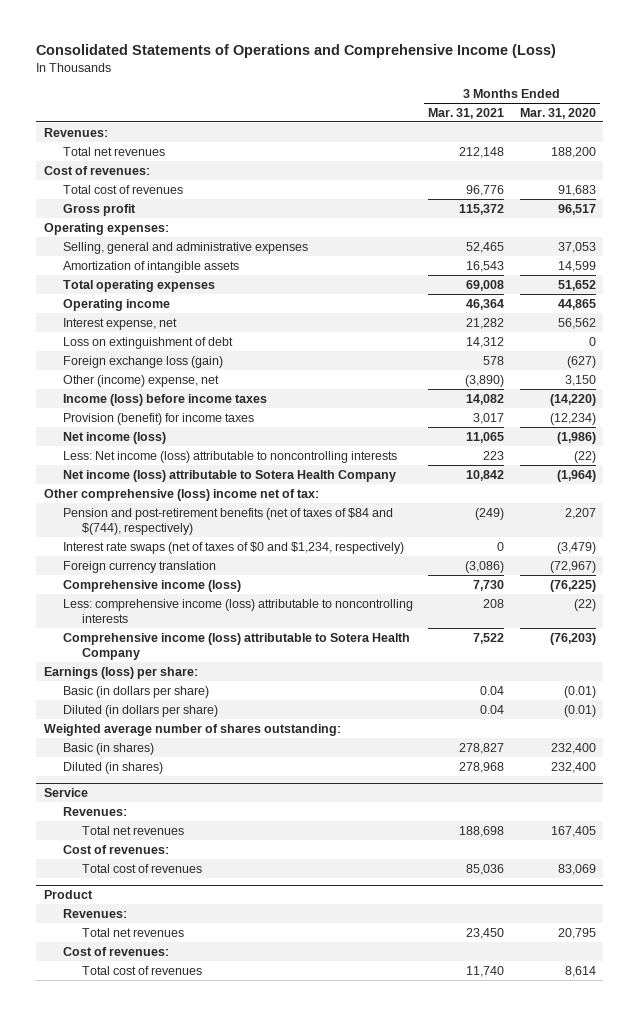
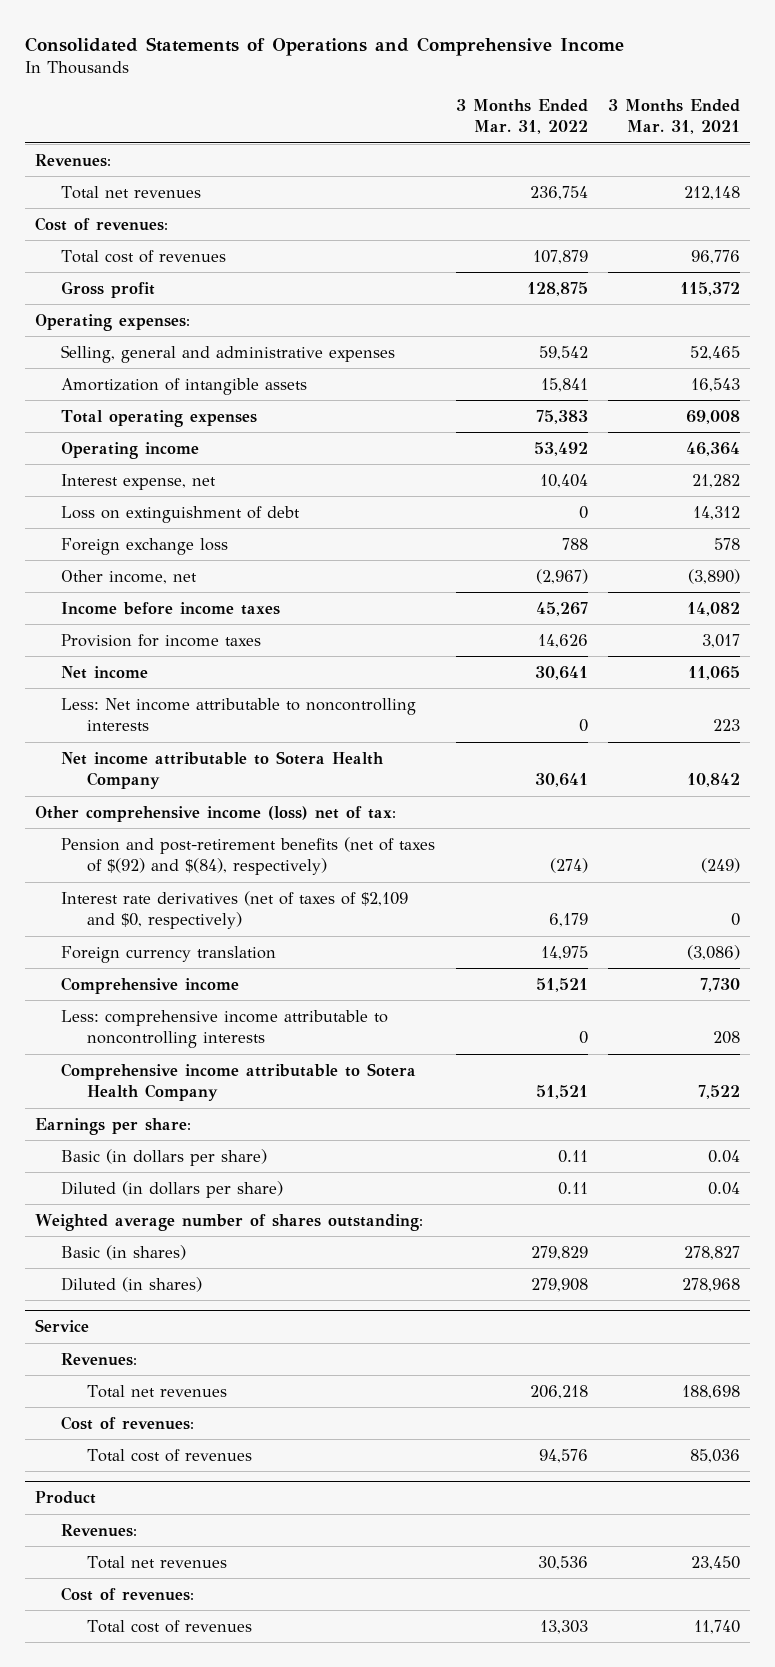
- Consolidated Statements of Operations and Comprehensive Income (Loss)
+ Consolidated Statements of Operations and Comprehensive Income
- | 3 Months Ended Mar. 31, 2021 | 3 Months Ended Mar. 31, 2020
+ | 3 Months Ended Mar. 31, 2022 | 3 Months Ended Mar. 31, 2021
- Foreign exchange loss (gain) | 578 | (627)
- Other (income) expense, net | (3,890) | 3,150
- Income (loss) before income taxes | 14,082 | (14,220)
- Provision (benefit) for income taxes | 3,017 | (12,234)
- Net income (loss) | 11,065 | (1,986)
- Less: Net income (loss) attributable to noncontrolling interests | 223 | (22)
- Net income (loss) attributable to Sotera Health Company | 10,842 | (1,964)
- Other comprehensive (loss) income net of tax:
- Pension and post-retirement benefits (net of taxes of $84 and $(744), respectively) | (249) | 2,207
- Interest rate swaps (net of taxes of $0 and $1,234, respectively) | 0 | (3,479)
+ Foreign exchange loss | 788 | 578
+ Other income, net | (2,967) | (3,890)
+ Income before income taxes | 45,267 | 14,082
+ Provision for income taxes | 14,626 | 3,017
+ Net income | 30,641 | 11,065
+ Less: Net income attributable to noncontrolling interests | 0 | 223
+ Net income attributable to Sotera Health Company | 30,641 | 10,842
+ Other comprehensive income (loss) net of tax:
+ Pension and post-retirement benefits (net of taxes of $(92) and $(84), respectively) | (274) | (249)
+ Interest rate derivatives (net of taxes of $2,109 and $0, respectively) | 6,179 | 0
- Comprehensive income (loss) | 7,730 | (76,225)
- Less: comprehensive income (loss) attributable to noncontrolling interests | 208 | (22)
- Comprehensive income (loss) attributable to Sotera Health Company | 7,522 | (76,203)
- Earnings (loss) per share:
+ Comprehensive income | 51,521 | 7,730
+ Less: comprehensive income attributable to noncontrolling interests | 0 | 208
+ Comprehensive income attributable to Sotera Health Company | 51,521 | 7,522
+ Earnings per share:

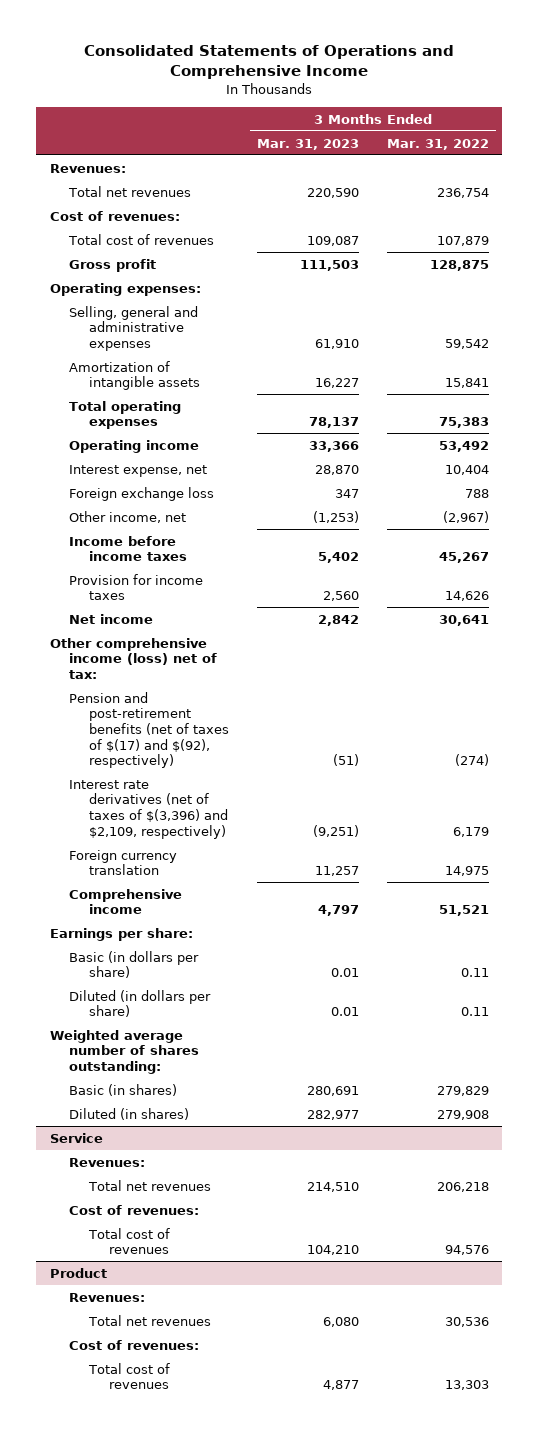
- | 3 Months Ended Mar. 31, 2022 | 3 Months Ended Mar. 31, 2021
+ | 3 Months Ended Mar. 31, 2023 | 3 Months Ended Mar. 31, 2022
- Loss on extinguishment of debt | 0 | 14,312
- Less: Net income attributable to noncontrolling interests | 0 | 223
- Net income attributable to Sotera Health Company | 30,641 | 10,842
- Pension and post-retirement benefits (net of taxes of $(92) and $(84), respectively) | (274) | (249)
- Interest rate derivatives (net of taxes of $2,109 and $0, respectively) | 6,179 | 0
+ Pension and post-retirement benefits (net of taxes of $(17) and $(92), respectively) | (51) | (274)
+ Interest rate derivatives (net of taxes of $(3,396) and $2,109, respectively) | (9,251) | 6,179
- Less: comprehensive income attributable to noncontrolling interests | 0 | 208
- Comprehensive income attributable to Sotera Health Company | 51,521 | 7,522

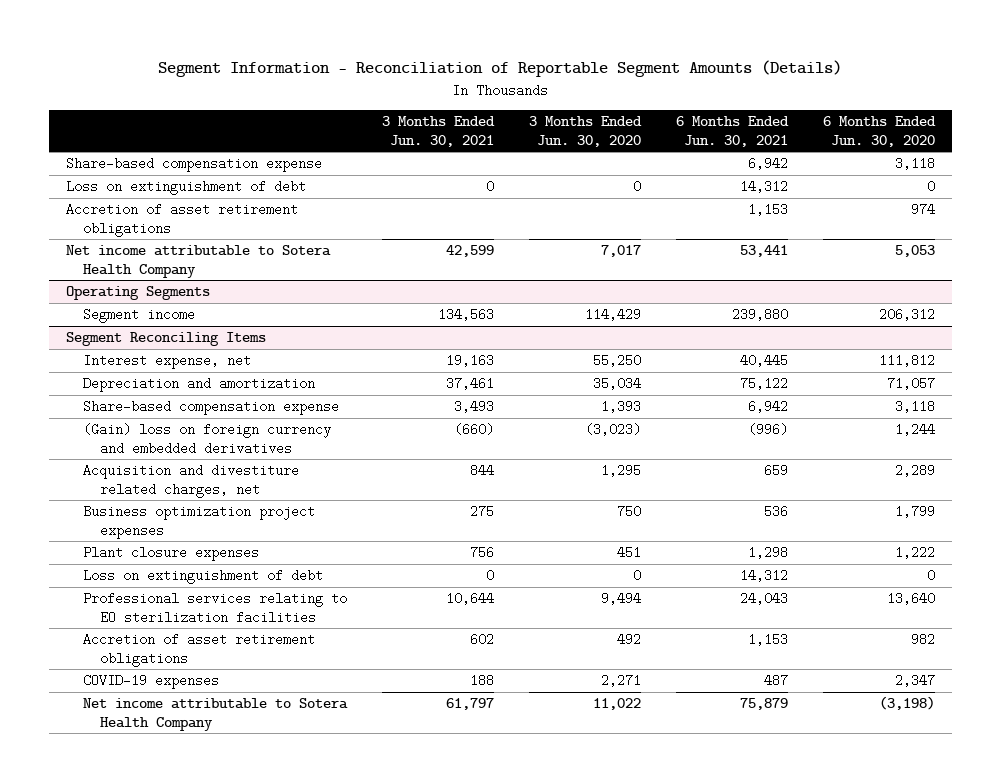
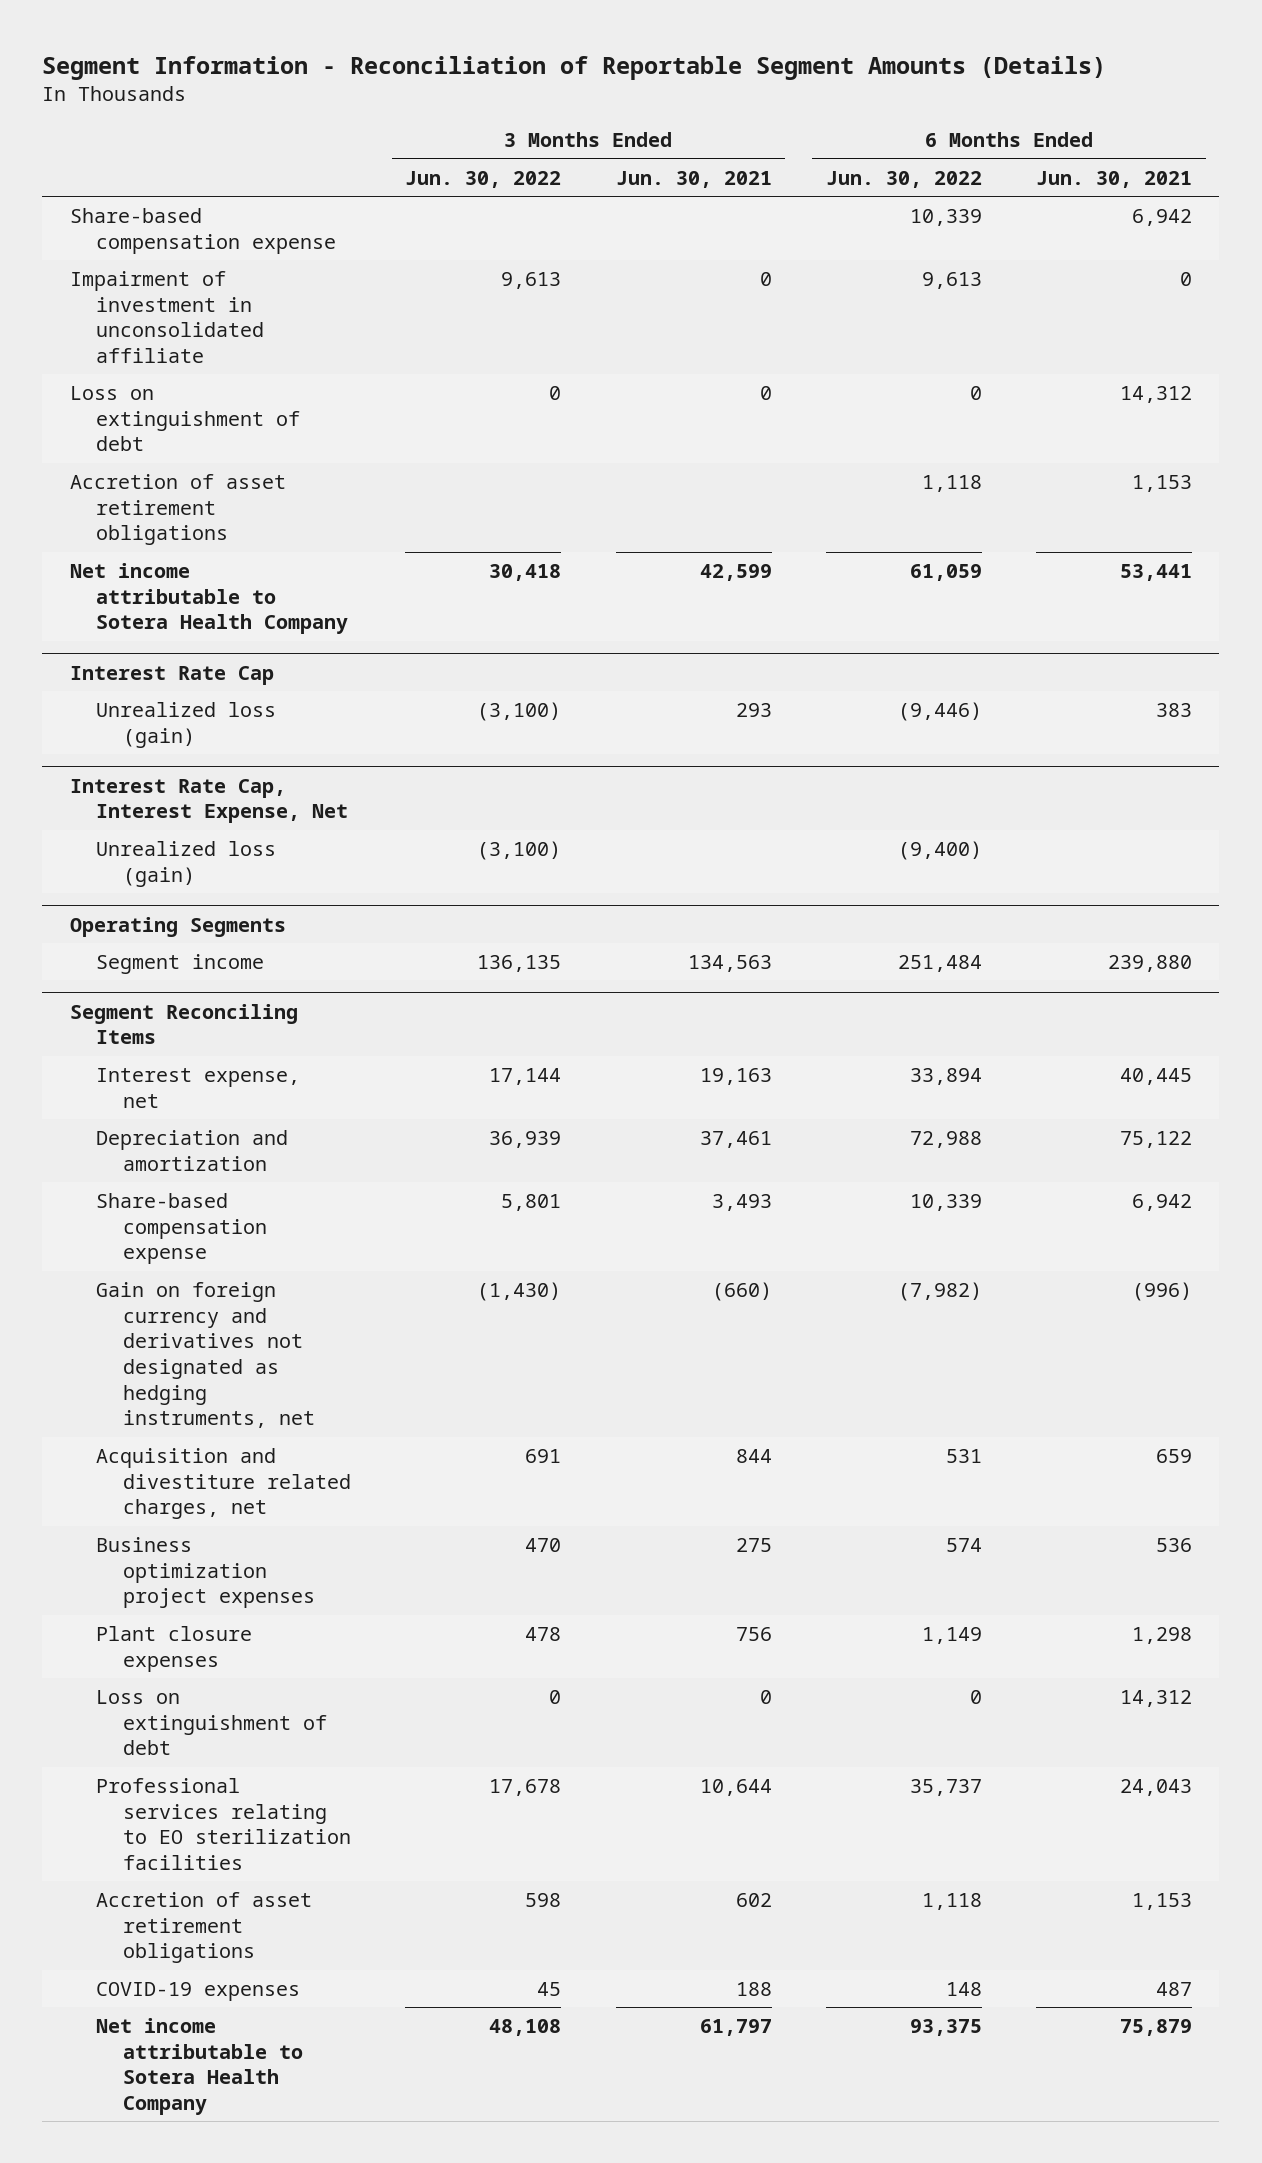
- | 3 Months Ended Jun. 30, 2021 | 3 Months Ended Jun. 30, 2020 | 6 Months Ended Jun. 30, 2021 | 6 Months Ended Jun. 30, 2020
+ | 3 Months Ended Jun. 30, 2022 | 3 Months Ended Jun. 30, 2021 | 6 Months Ended Jun. 30, 2022 | 6 Months Ended Jun. 30, 2021
+ Impairment of investment in unconsolidated affiliate | 9,613 | 0 | 9,613 | 0
+ Interest Rate Cap
+ Unrealized loss (gain) | (3,100) | 293 | (9,446) | 383
+ Interest Rate Cap, Interest Expense, Net
+ Unrealized loss (gain) | (3,100) | | (9,400) |
@ Segment Reconciling Items
- (Gain) loss on foreign currency and embedded derivatives | (660) | (3,023) | (996) | 1,244
+ Gain on foreign currency and derivatives not designated as hedging instruments, net | (1,430) | (660) | (7,982) | (996)

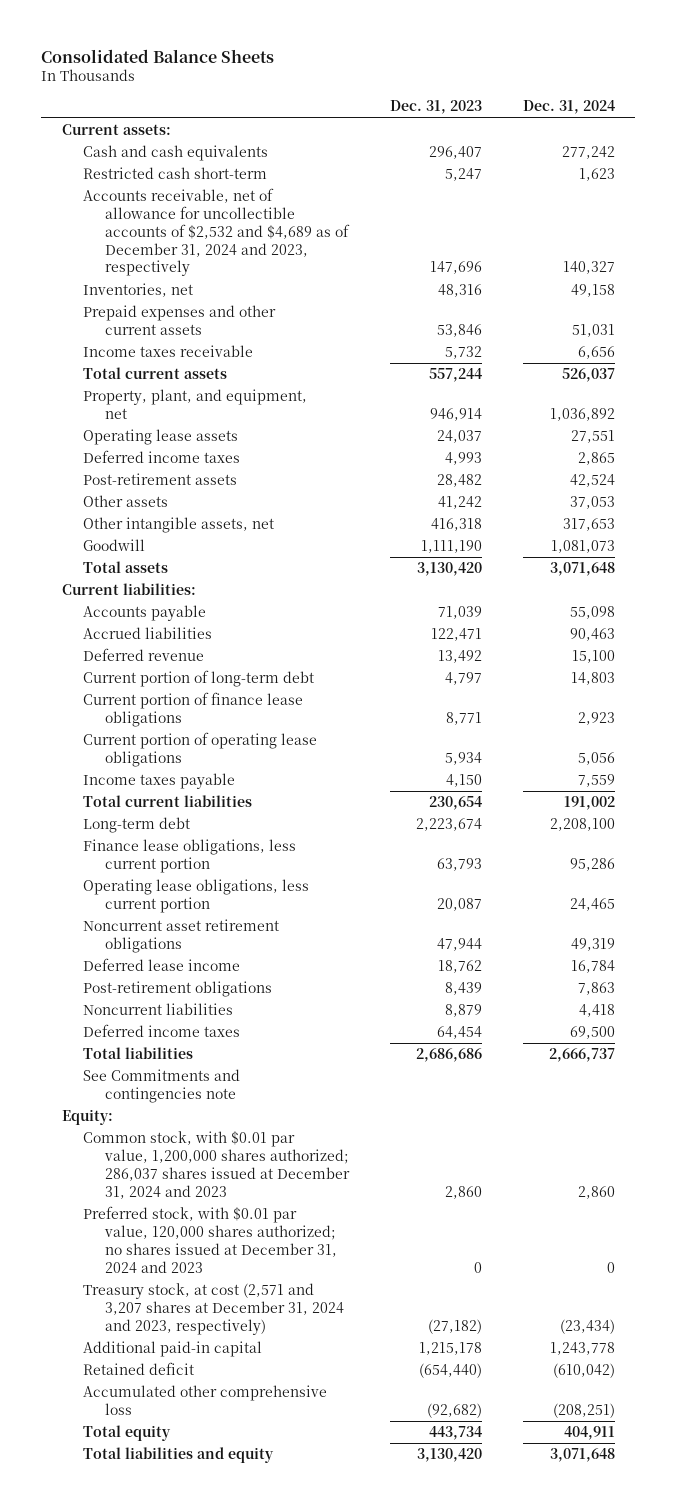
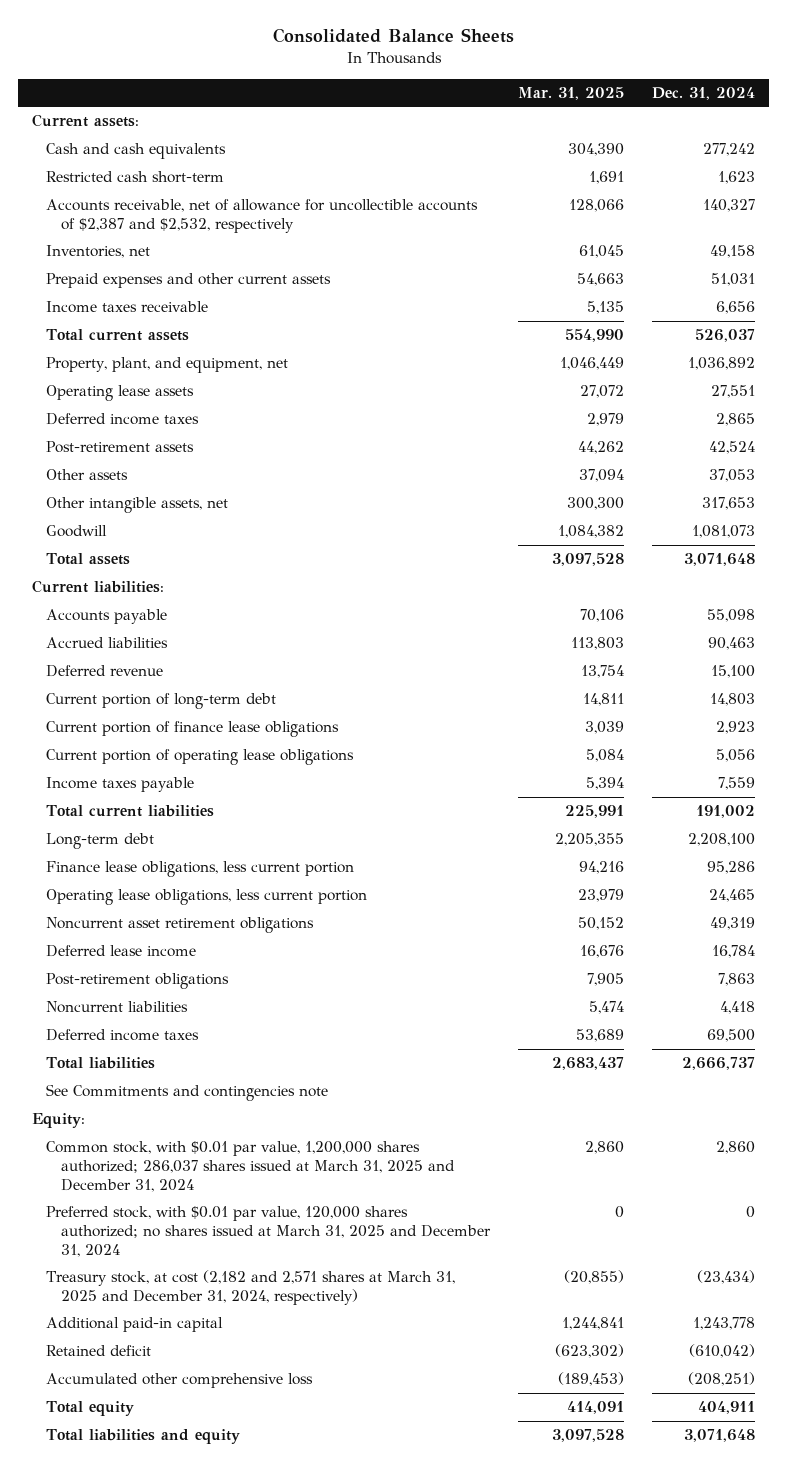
- | Dec. 31, 2023 | Dec. 31, 2024
+ | Mar. 31, 2025 | Dec. 31, 2024
- Accounts receivable, net of allowance for uncollectible accounts of $2,532 and $4,689 as of December 31, 2024 and 2023, respectively | 147,696 | 140,327
+ Accounts receivable, net of allowance for uncollectible accounts of $2,387 and $2,532, respectively | 128,066 | 140,327
- Common stock, with $0.01 par value, 1,200,000 shares authorized; 286,037 shares issued at December 31, 2024 and 2023 | 2,860 | 2,860
- Preferred stock, with $0.01 par value, 120,000 shares authorized; no shares issued at December 31, 2024 and 2023 | 0 | 0
- Treasury stock, at cost (2,571 and 3,207 shares at December 31, 2024 and 2023, respectively) | (27,182) | (23,434)
+ Common stock, with $0.01 par value, 1,200,000 shares authorized; 286,037 shares issued at March 31, 2025 and December 31, 2024 | 2,860 | 2,860
+ Preferred stock, with $0.01 par value, 120,000 shares authorized; no shares issued at March 31, 2025 and December 31, 2024 | 0 | 0
+ Treasury stock, at cost (2,182 and 2,571 shares at March 31, 2025 and December 31, 2024, respectively) | (20,855) | (23,434)

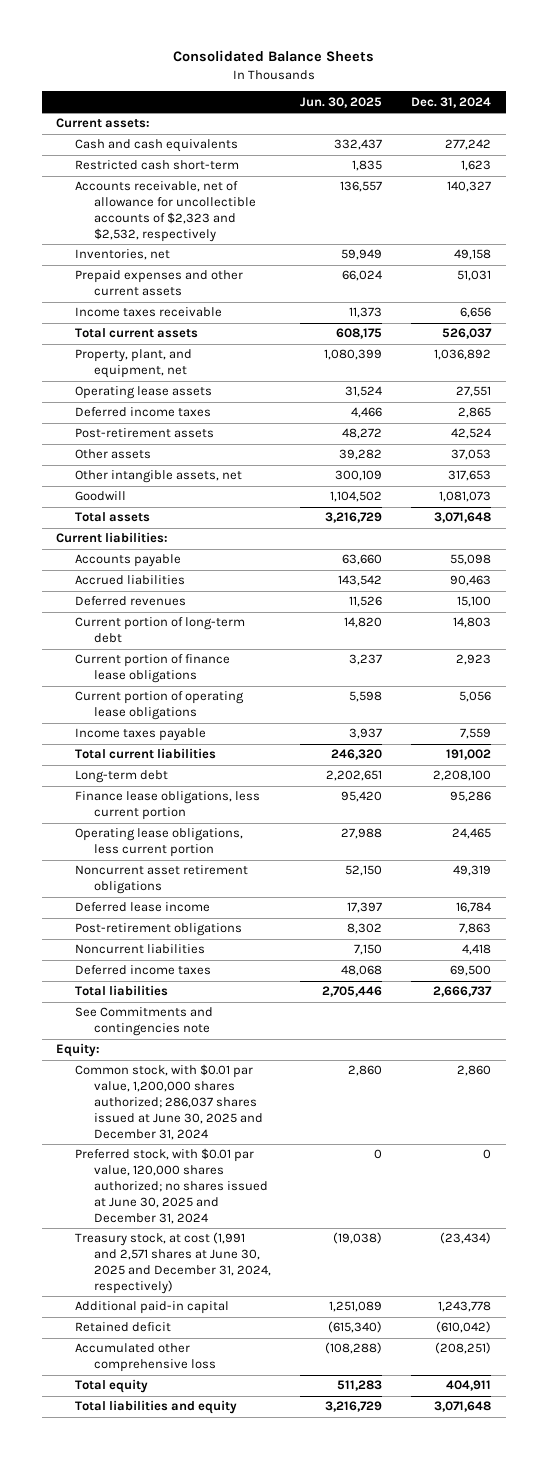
- | Mar. 31, 2025 | Dec. 31, 2024
+ | Jun. 30, 2025 | Dec. 31, 2024
- Accounts receivable, net of allowance for uncollectible accounts of $2,387 and $2,532, respectively | 128,066 | 140,327
+ Accounts receivable, net of allowance for uncollectible accounts of $2,323 and $2,532, respectively | 136,557 | 140,327
- Deferred revenue | 13,754 | 15,100
+ Deferred revenues | 11,526 | 15,100
- Common stock, with $0.01 par value, 1,200,000 shares authorized; 286,037 shares issued at March 31, 2025 and December 31, 2024 | 2,860 | 2,860
- Preferred stock, with $0.01 par value, 120,000 shares authorized; no shares issued at March 31, 2025 and December 31, 2024 | 0 | 0
- Treasury stock, at cost (2,182 and 2,571 shares at March 31, 2025 and December 31, 2024, respectively) | (20,855) | (23,434)
+ Common stock, with $0.01 par value, 1,200,000 shares authorized; 286,037 shares issued at June 30, 2025 and December 31, 2024 | 2,860 | 2,860
+ Preferred stock, with $0.01 par value, 120,000 shares authorized; no shares issued at June 30, 2025 and December 31, 2024 | 0 | 0
+ Treasury stock, at cost (1,991 and 2,571 shares at June 30, 2025 and December 31, 2024, respectively) | (19,038) | (23,434)

